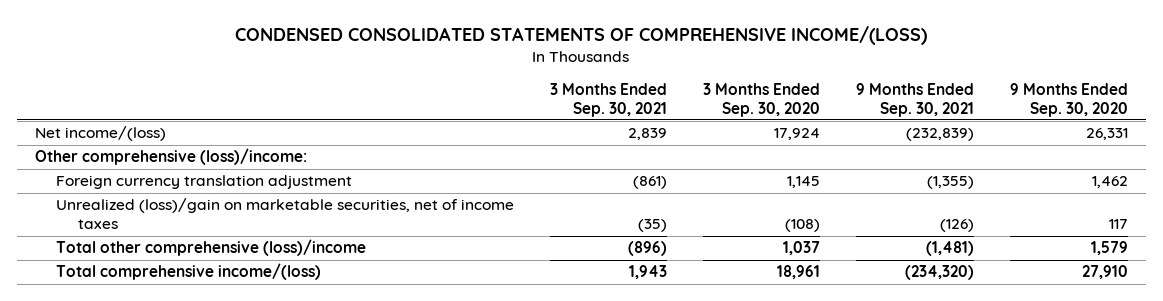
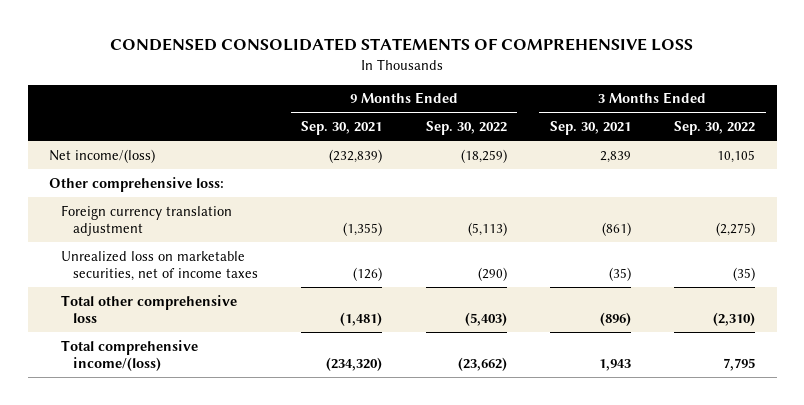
- CONDENSED CONSOLIDATED STATEMENTS OF COMPREHENSIVE INCOME/(LOSS)
+ CONDENSED CONSOLIDATED STATEMENTS OF COMPREHENSIVE LOSS
- | 3 Months Ended Sep. 30, 2021 | 3 Months Ended Sep. 30, 2020 | 9 Months Ended Sep. 30, 2021 | 9 Months Ended Sep. 30, 2020
+ | 9 Months Ended Sep. 30, 2021 | 9 Months Ended Sep. 30, 2022 | 3 Months Ended Sep. 30, 2021 | 3 Months Ended Sep. 30, 2022
- Other comprehensive (loss)/income:
+ Other comprehensive loss:
- Unrealized (loss)/gain on marketable securities, net of income taxes | (35) | (108) | (126) | 117
- Total other comprehensive (loss)/income | (896) | 1,037 | (1,481) | 1,579
+ Unrealized loss on marketable securities, net of income taxes | (126) | (290) | (35) | (35)
+ Total other comprehensive loss | (1,481) | (5,403) | (896) | (2,310)

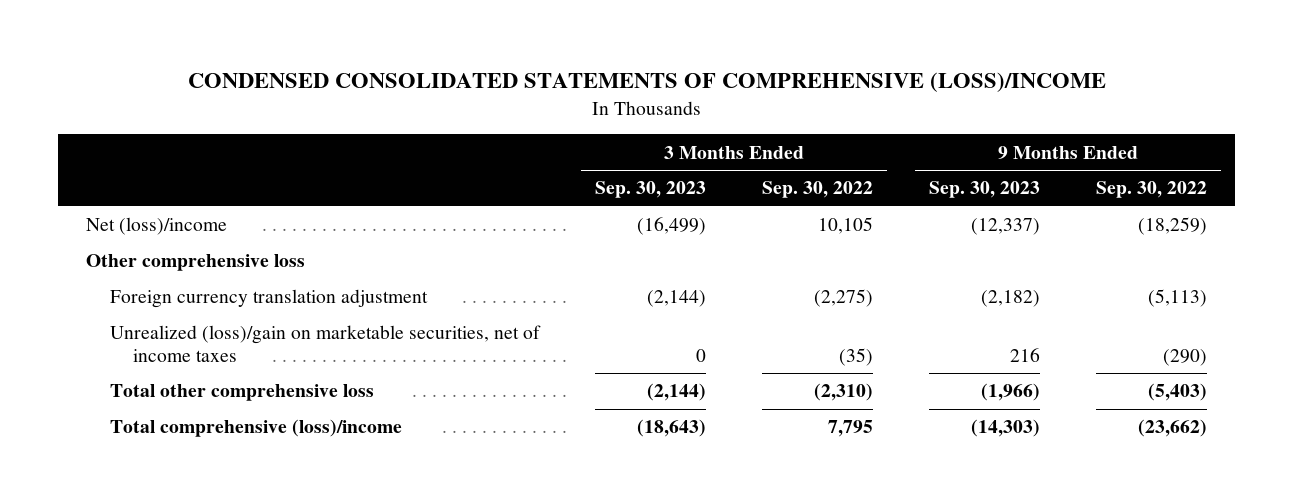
- CONDENSED CONSOLIDATED STATEMENTS OF COMPREHENSIVE LOSS
+ CONDENSED CONSOLIDATED STATEMENTS OF COMPREHENSIVE (LOSS)/INCOME
- | 9 Months Ended Sep. 30, 2021 | 9 Months Ended Sep. 30, 2022 | 3 Months Ended Sep. 30, 2021 | 3 Months Ended Sep. 30, 2022
+ | 3 Months Ended Sep. 30, 2023 | 3 Months Ended Sep. 30, 2022 | 9 Months Ended Sep. 30, 2023 | 9 Months Ended Sep. 30, 2022
- Net income/(loss) | (232,839) | (18,259) | 2,839 | 10,105
- Other comprehensive loss:
+ Net (loss)/income | (16,499) | 10,105 | (12,337) | (18,259)
+ Other comprehensive loss
- Unrealized loss on marketable securities, net of income taxes | (126) | (290) | (35) | (35)
+ Unrealized (loss)/gain on marketable securities, net of income taxes | 0 | (35) | 216 | (290)
- Total comprehensive income/(loss) | (234,320) | (23,662) | 1,943 | 7,795
+ Total comprehensive (loss)/income | (18,643) | 7,795 | (14,303) | (23,662)

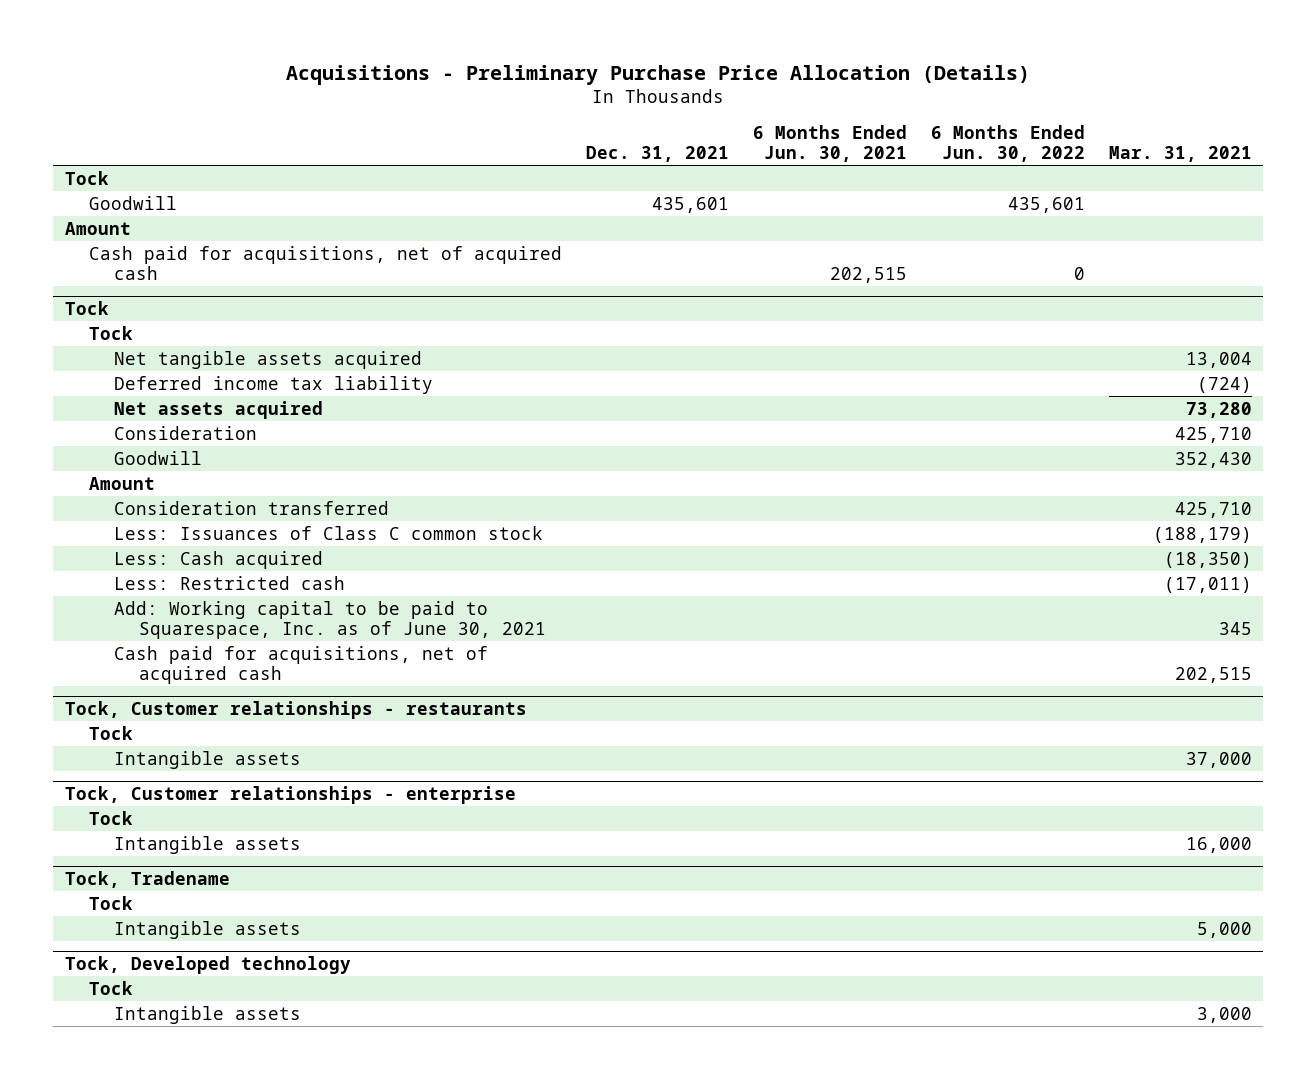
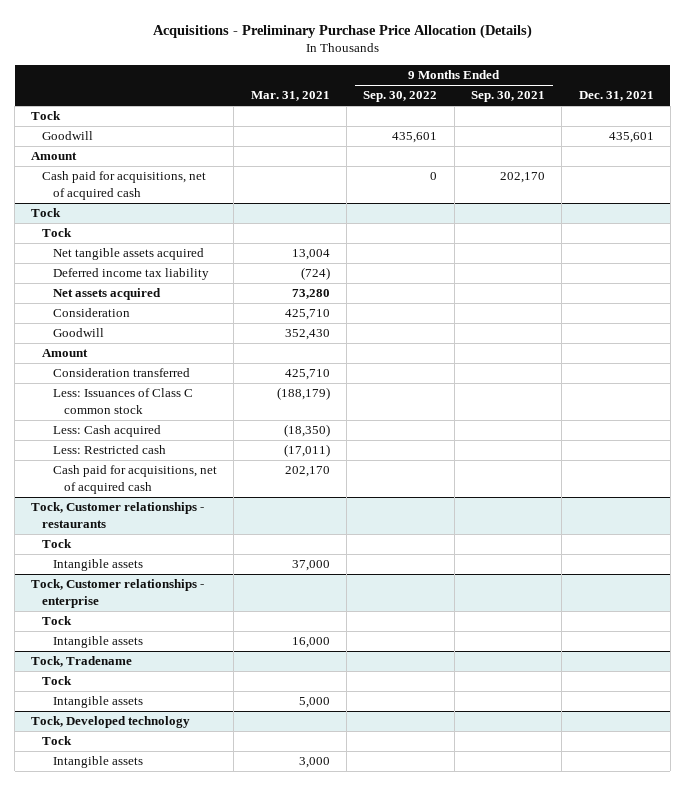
- | Dec. 31, 2021 | 6 Months Ended Jun. 30, 2021 | 6 Months Ended Jun. 30, 2022 | Mar. 31, 2021
+ | Mar. 31, 2021 | 9 Months Ended Sep. 30, 2022 | 9 Months Ended Sep. 30, 2021 | Dec. 31, 2021
@ Tock
- Add: Working capital to be paid to Squarespace, Inc. as of June 30, 2021 | | | | 345
- Cash paid for acquisitions, net of acquired cash | | | | 202,515
+ Cash paid for acquisitions, net of acquired cash | 202,170 | | |

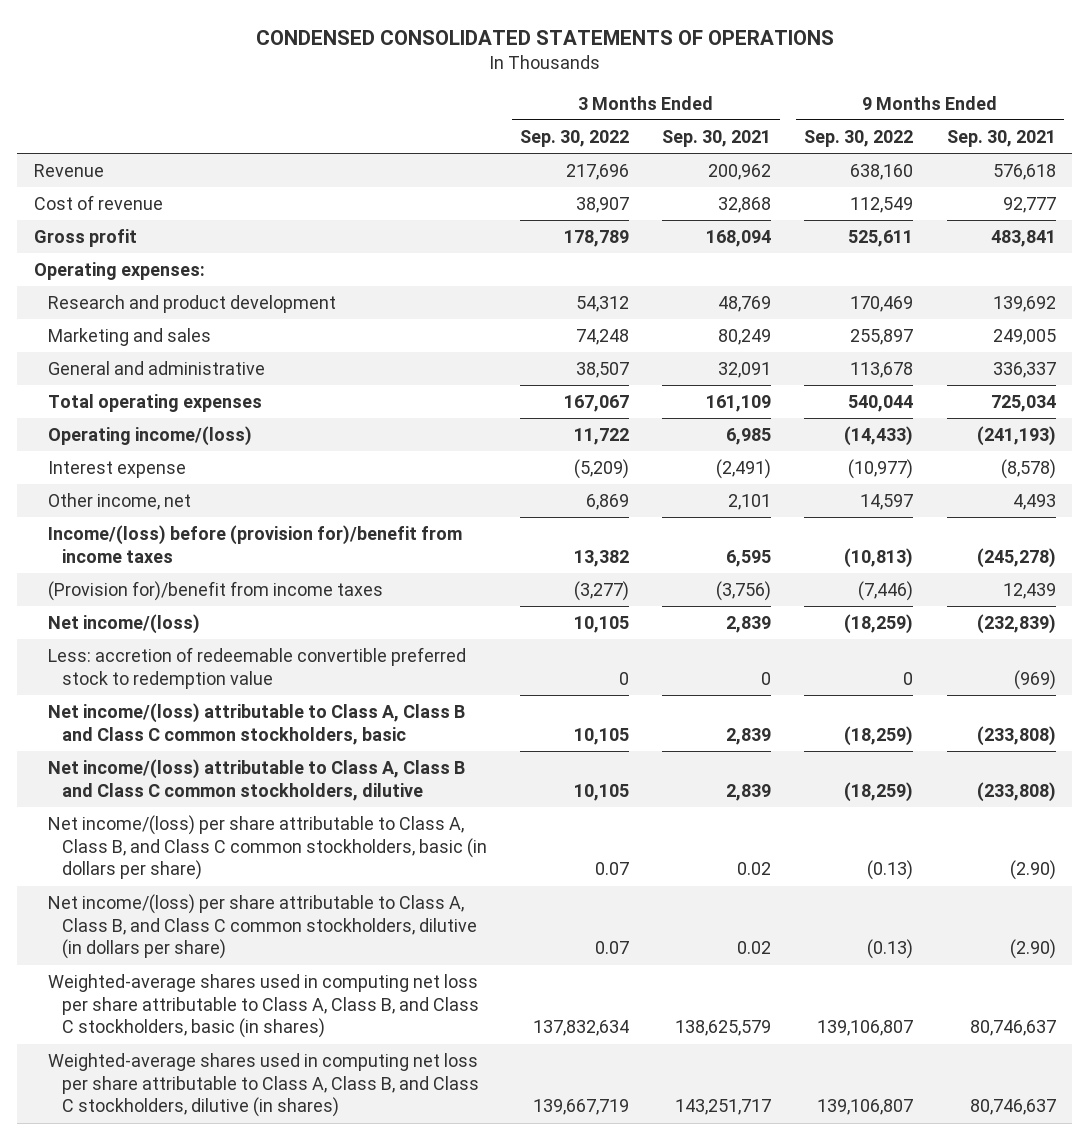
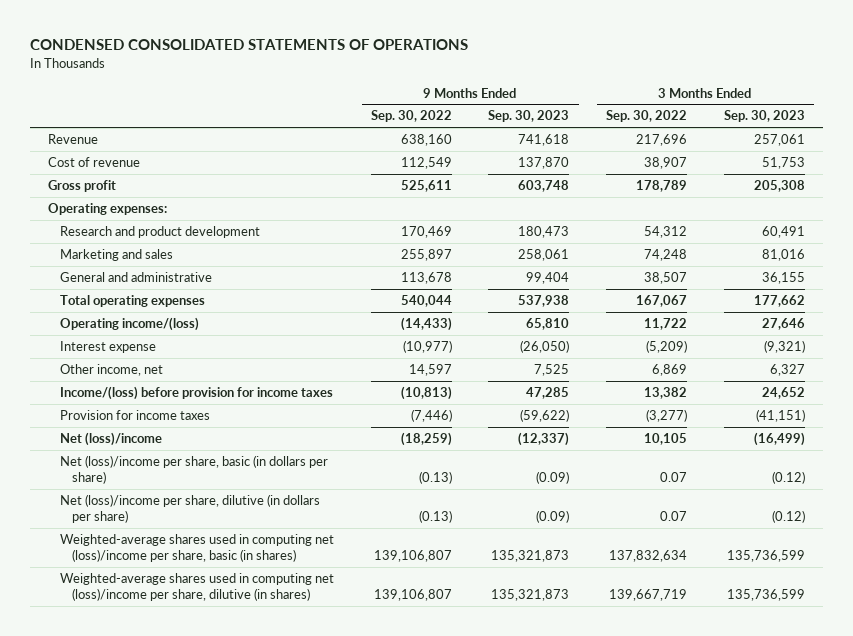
- | 3 Months Ended Sep. 30, 2022 | 3 Months Ended Sep. 30, 2021 | 9 Months Ended Sep. 30, 2022 | 9 Months Ended Sep. 30, 2021
+ | 9 Months Ended Sep. 30, 2022 | 9 Months Ended Sep. 30, 2023 | 3 Months Ended Sep. 30, 2022 | 3 Months Ended Sep. 30, 2023
- Income/(loss) before (provision for)/benefit from income taxes | 13,382 | 6,595 | (10,813) | (245,278)
- (Provision for)/benefit from income taxes | (3,277) | (3,756) | (7,446) | 12,439
- Net income/(loss) | 10,105 | 2,839 | (18,259) | (232,839)
- Less: accretion of redeemable convertible preferred stock to redemption value | 0 | 0 | 0 | (969)
- Net income/(loss) attributable to Class A, Class B and Class C common stockholders, basic | 10,105 | 2,839 | (18,259) | (233,808)
- Net income/(loss) attributable to Class A, Class B and Class C common stockholders, dilutive | 10,105 | 2,839 | (18,259) | (233,808)
- Net income/(loss) per share attributable to Class A, Class B, and Class C common stockholders, basic (in dollars per share) | 0.07 | 0.02 | (0.13) | (2.90)
- Net income/(loss) per share attributable to Class A, Class B, and Class C common stockholders, dilutive (in dollars per share) | 0.07 | 0.02 | (0.13) | (2.90)
- Weighted-average shares used in computing net loss per share attributable to Class A, Class B, and Class C stockholders, basic (in shares) | 137,832,634 | 138,625,579 | 139,106,807 | 80,746,637
- Weighted-average shares used in computing net loss per share attributable to Class A, Class B, and Class C stockholders, dilutive (in shares) | 139,667,719 | 143,251,717 | 139,106,807 | 80,746,637
+ Income/(loss) before provision for income taxes | (10,813) | 47,285 | 13,382 | 24,652
+ Provision for income taxes | (7,446) | (59,622) | (3,277) | (41,151)
+ Net (loss)/income | (18,259) | (12,337) | 10,105 | (16,499)
+ Net (loss)/income per share, basic (in dollars per share) | (0.13) | (0.09) | 0.07 | (0.12)
+ Net (loss)/income per share, dilutive (in dollars per share) | (0.13) | (0.09) | 0.07 | (0.12)
+ Weighted-average shares used in computing net (loss)/income per share, basic (in shares) | 139,106,807 | 135,321,873 | 137,832,634 | 135,736,599
+ Weighted-average shares used in computing net (loss)/income per share, dilutive (in shares) | 139,106,807 | 135,321,873 | 139,667,719 | 135,736,599

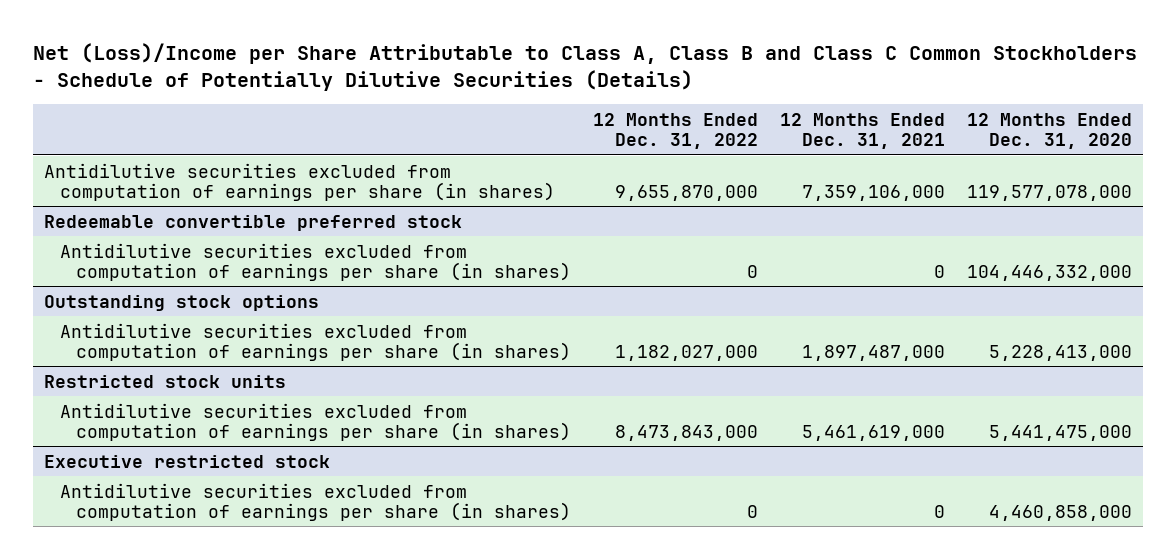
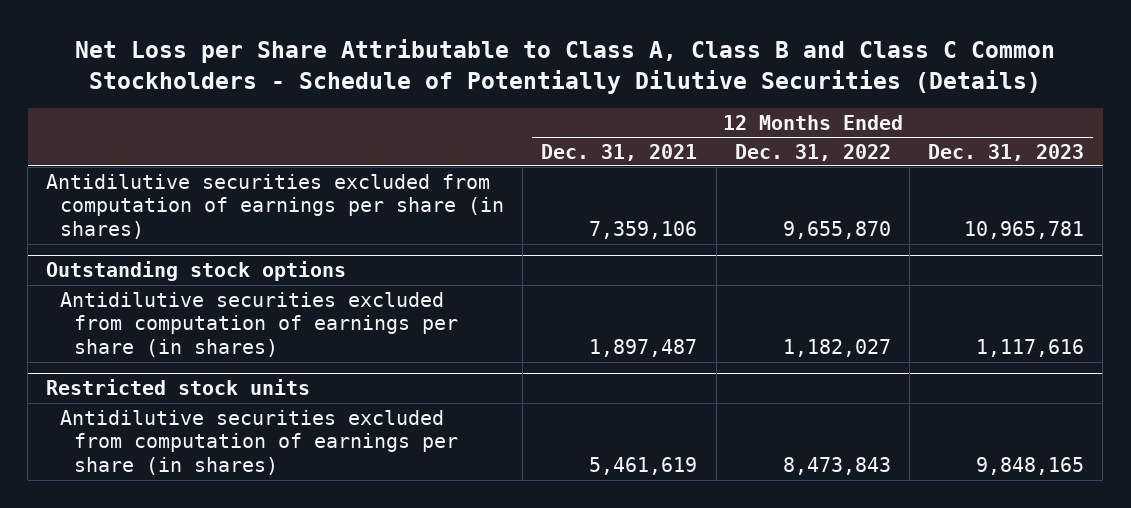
- Net (Loss)/Income per Share Attributable to Class A, Class B and Class C Common Stockholders - Schedule of Potentially Dilutive Securities (Details)
+ Net Loss per Share Attributable to Class A, Class B and Class C Common Stockholders - Schedule of Potentially Dilutive Securities (Details)
- | 12 Months Ended Dec. 31, 2022 | 12 Months Ended Dec. 31, 2021 | 12 Months Ended Dec. 31, 2020
+ | 12 Months Ended Dec. 31, 2021 | 12 Months Ended Dec. 31, 2022 | 12 Months Ended Dec. 31, 2023
- Antidilutive securities excluded from computation of earnings per share (in shares) | 9,655,870,000 | 7,359,106,000 | 119,577,078,000
- Redeemable convertible preferred stock
- Antidilutive securities excluded from computation of earnings per share (in shares) | 0 | 0 | 104,446,332,000
+ Antidilutive securities excluded from computation of earnings per share (in shares) | 7,359,106 | 9,655,870 | 10,965,781
@ Outstanding stock options
- Antidilutive securities excluded from computation of earnings per share (in shares) | 1,182,027,000 | 1,897,487,000 | 5,228,413,000
+ Antidilutive securities excluded from computation of earnings per share (in shares) | 1,897,487 | 1,182,027 | 1,117,616
@ Restricted stock units
- Antidilutive securities excluded from computation of earnings per share (in shares) | 8,473,843,000 | 5,461,619,000 | 5,441,475,000
- Executive restricted stock
- Antidilutive securities excluded from computation of earnings per share (in shares) | 0 | 0 | 4,460,858,000
@ Restricted stock units
+ Antidilutive securities excluded from computation of earnings per share (in shares) | 5,461,619 | 8,473,843 | 9,848,165

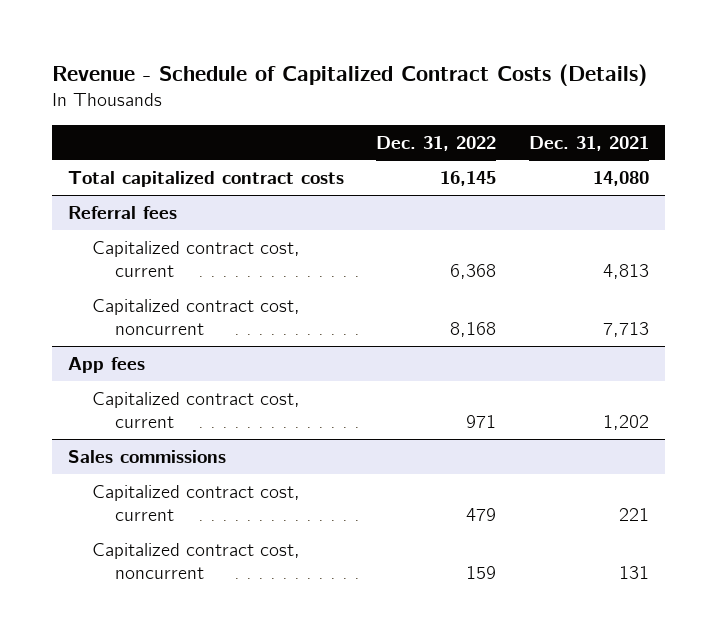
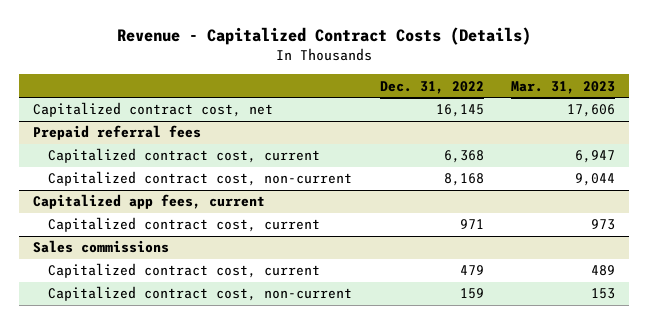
- Revenue - Schedule of Capitalized Contract Costs (Details)
+ Revenue - Capitalized Contract Costs (Details)
- | Dec. 31, 2022 | Dec. 31, 2021
+ | Dec. 31, 2022 | Mar. 31, 2023
- Total capitalized contract costs | 16,145 | 14,080
- Referral fees
+ Capitalized contract cost, net | 16,145 | 17,606
+ Prepaid referral fees
- Capitalized contract cost, noncurrent | 8,168 | 7,713
- App fees
+ Capitalized contract cost, non-current | 8,168 | 9,044
+ Capitalized app fees, current
@ Sales commissions
- Capitalized contract cost, noncurrent | 159 | 131
+ Capitalized contract cost, non-current | 159 | 153

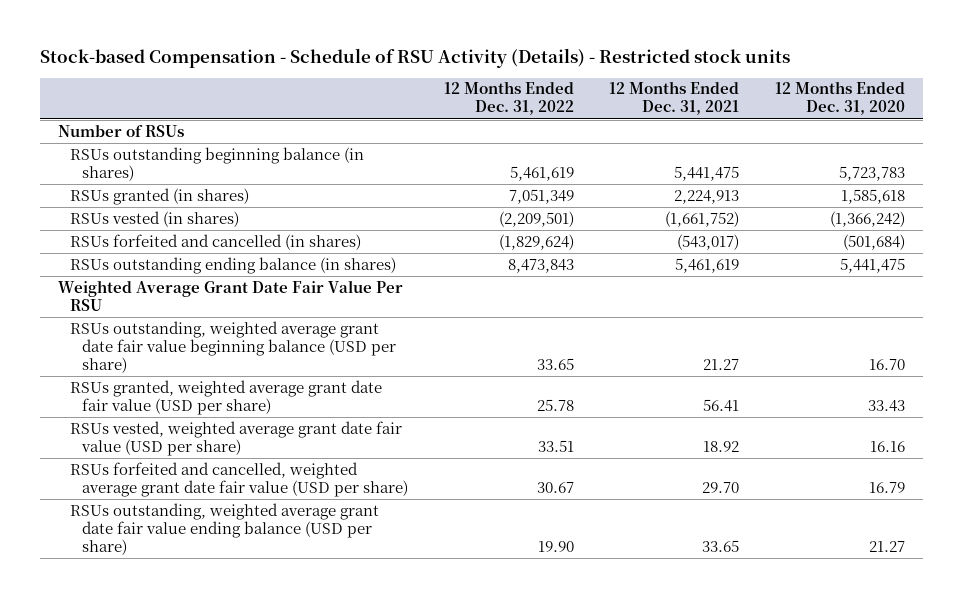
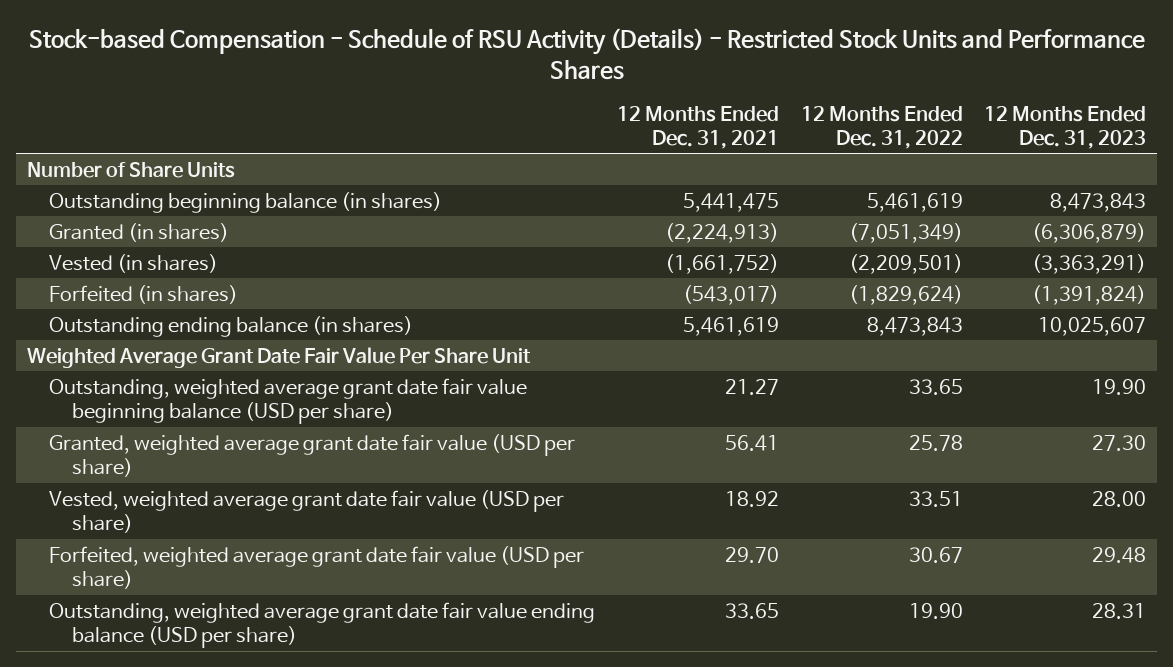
- Stock-based Compensation - Schedule of RSU Activity (Details) - Restricted stock units
+ Stock-based Compensation - Schedule of RSU Activity (Details) - Restricted Stock Units and Performance Shares
- | 12 Months Ended Dec. 31, 2022 | 12 Months Ended Dec. 31, 2021 | 12 Months Ended Dec. 31, 2020
+ | 12 Months Ended Dec. 31, 2021 | 12 Months Ended Dec. 31, 2022 | 12 Months Ended Dec. 31, 2023
- Number of RSUs
- RSUs outstanding beginning balance (in shares) | 5,461,619 | 5,441,475 | 5,723,783
- RSUs granted (in shares) | 7,051,349 | 2,224,913 | 1,585,618
- RSUs vested (in shares) | (2,209,501) | (1,661,752) | (1,366,242)
- RSUs forfeited and cancelled (in shares) | (1,829,624) | (543,017) | (501,684)
- RSUs outstanding ending balance (in shares) | 8,473,843 | 5,461,619 | 5,441,475
- Weighted Average Grant Date Fair Value Per RSU
- RSUs outstanding, weighted average grant date fair value beginning balance (USD per share) | 33.65 | 21.27 | 16.70
- RSUs granted, weighted average grant date fair value (USD per share) | 25.78 | 56.41 | 33.43
- RSUs vested, weighted average grant date fair value (USD per share) | 33.51 | 18.92 | 16.16
- RSUs forfeited and cancelled, weighted average grant date fair value (USD per share) | 30.67 | 29.70 | 16.79
- RSUs outstanding, weighted average grant date fair value ending balance (USD per share) | 19.90 | 33.65 | 21.27
+ Number of Share Units
+ Outstanding beginning balance (in shares) | 5,441,475 | 5,461,619 | 8,473,843
+ Granted (in shares) | (2,224,913) | (7,051,349) | (6,306,879)
+ Vested (in shares) | (1,661,752) | (2,209,501) | (3,363,291)
+ Forfeited (in shares) | (543,017) | (1,829,624) | (1,391,824)
+ Outstanding ending balance (in shares) | 5,461,619 | 8,473,843 | 10,025,607
+ Weighted Average Grant Date Fair Value Per Share Unit
+ Outstanding, weighted average grant date fair value beginning balance (USD per share) | 21.27 | 33.65 | 19.90
+ Granted, weighted average grant date fair value (USD per share) | 56.41 | 25.78 | 27.30
+ Vested, weighted average grant date fair value (USD per share) | 18.92 | 33.51 | 28.00
+ Forfeited, weighted average grant date fair value (USD per share) | 29.70 | 30.67 | 29.48
+ Outstanding, weighted average grant date fair value ending balance (USD per share) | 33.65 | 19.90 | 28.31

